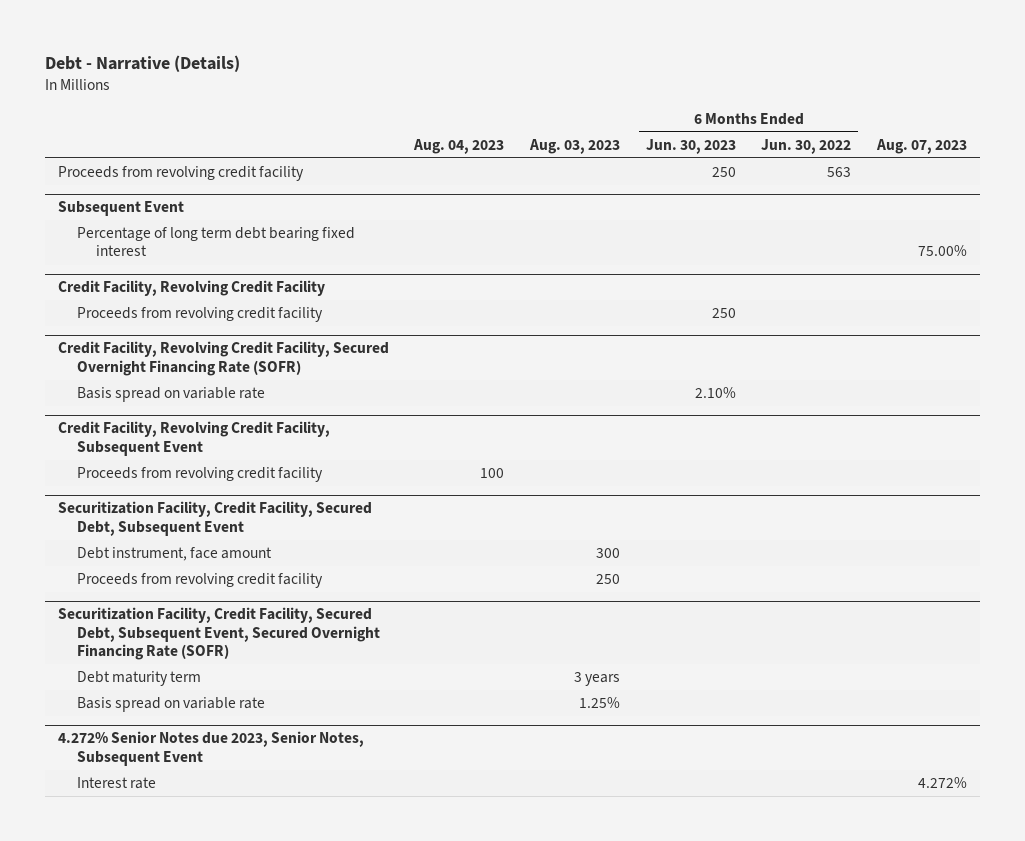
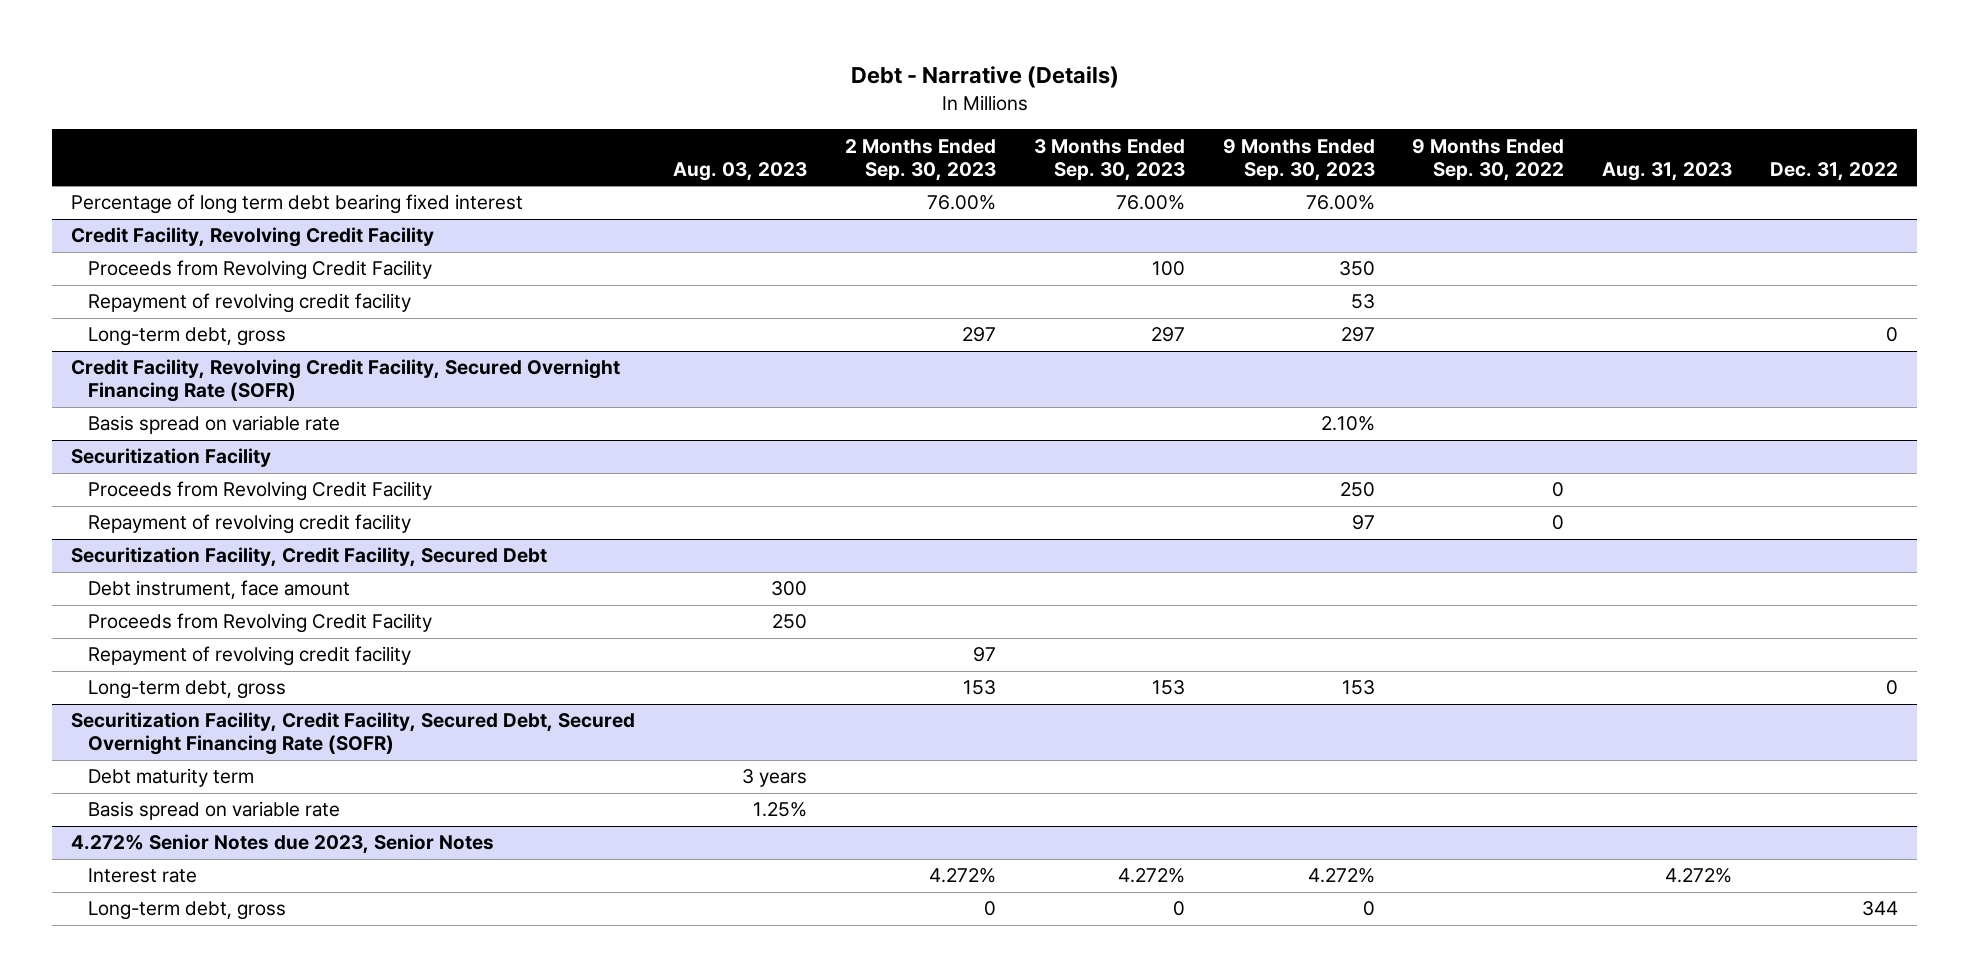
- | Aug. 04, 2023 | Aug. 03, 2023 | 6 Months Ended Jun. 30, 2023 | 6 Months Ended Jun. 30, 2022 | Aug. 07, 2023
+ | Aug. 03, 2023 | 2 Months Ended Sep. 30, 2023 | 3 Months Ended Sep. 30, 2023 | 9 Months Ended Sep. 30, 2023 | 9 Months Ended Sep. 30, 2022 | Aug. 31, 2023 | Dec. 31, 2022
- Proceeds from revolving credit facility | | | 250 | 563 |
- Subsequent Event
- Percentage of long term debt bearing fixed interest | | | | | 75.00%
+ Percentage of long term debt bearing fixed interest | | 76.00% | 76.00% | 76.00% | | |
@ Credit Facility, Revolving Credit Facility
- Proceeds from revolving credit facility | | | 250 | |
+ Proceeds from Revolving Credit Facility | | | 100 | 350 | | |
+ Repayment of revolving credit facility | | | | 53 | | |
+ Long-term debt, gross | | 297 | 297 | 297 | | | 0
- Credit Facility, Revolving Credit Facility, Subsequent Event
- Proceeds from revolving credit facility | 100 | | | |
- Securitization Facility, Credit Facility, Secured Debt, Subsequent Event
+ Securitization Facility
+ Proceeds from Revolving Credit Facility | | | | 250 | 0 | |
+ Repayment of revolving credit facility | | | | 97 | 0 | |
+ Securitization Facility, Credit Facility, Secured Debt
- Proceeds from revolving credit facility | | 250 | | |
- Securitization Facility, Credit Facility, Secured Debt, Subsequent Event, Secured Overnight Financing Rate (SOFR)
+ Proceeds from Revolving Credit Facility | 250 | | | | | |
+ Repayment of revolving credit facility | | 97 | | | | |
+ Long-term debt, gross | | 153 | 153 | 153 | | | 0
+ Securitization Facility, Credit Facility, Secured Debt, Secured Overnight Financing Rate (SOFR)
- 4.272% Senior Notes due 2023, Senior Notes, Subsequent Event
+ 4.272% Senior Notes due 2023, Senior Notes
+ Long-term debt, gross | | 0 | 0 | 0 | | | 344

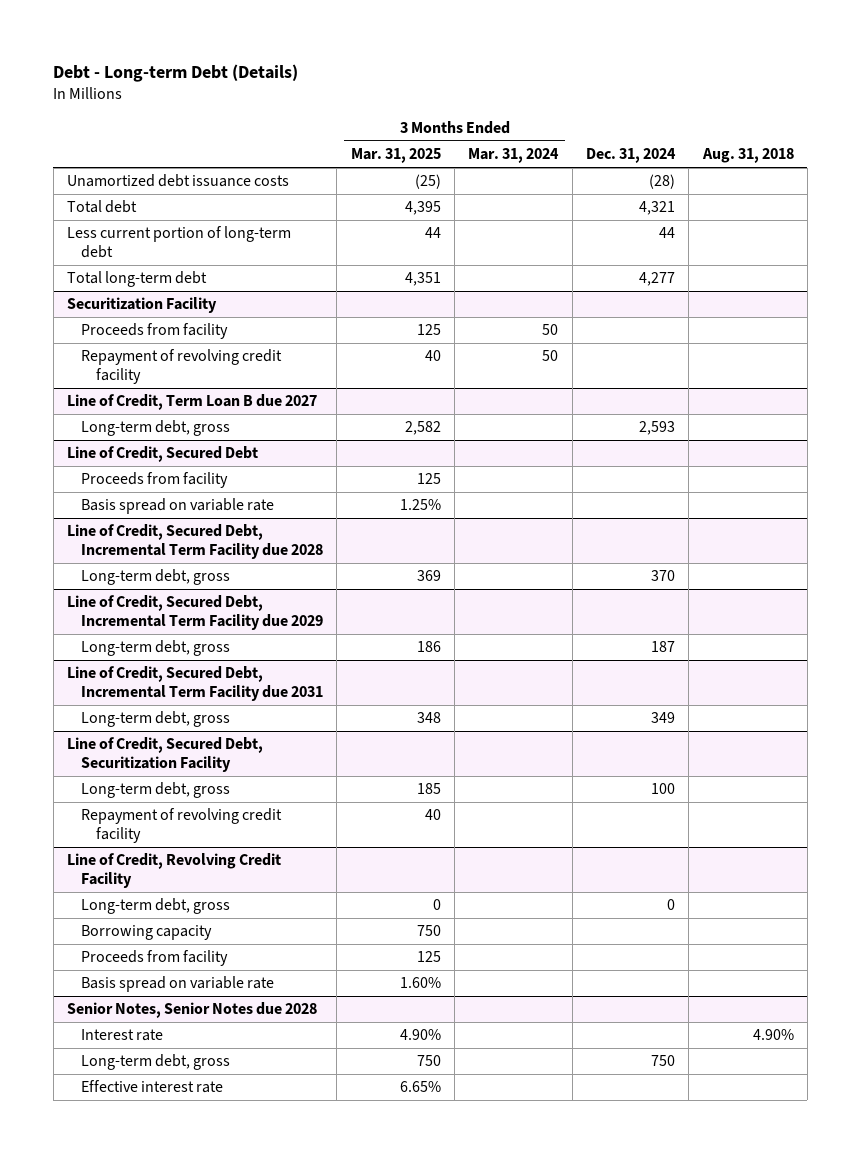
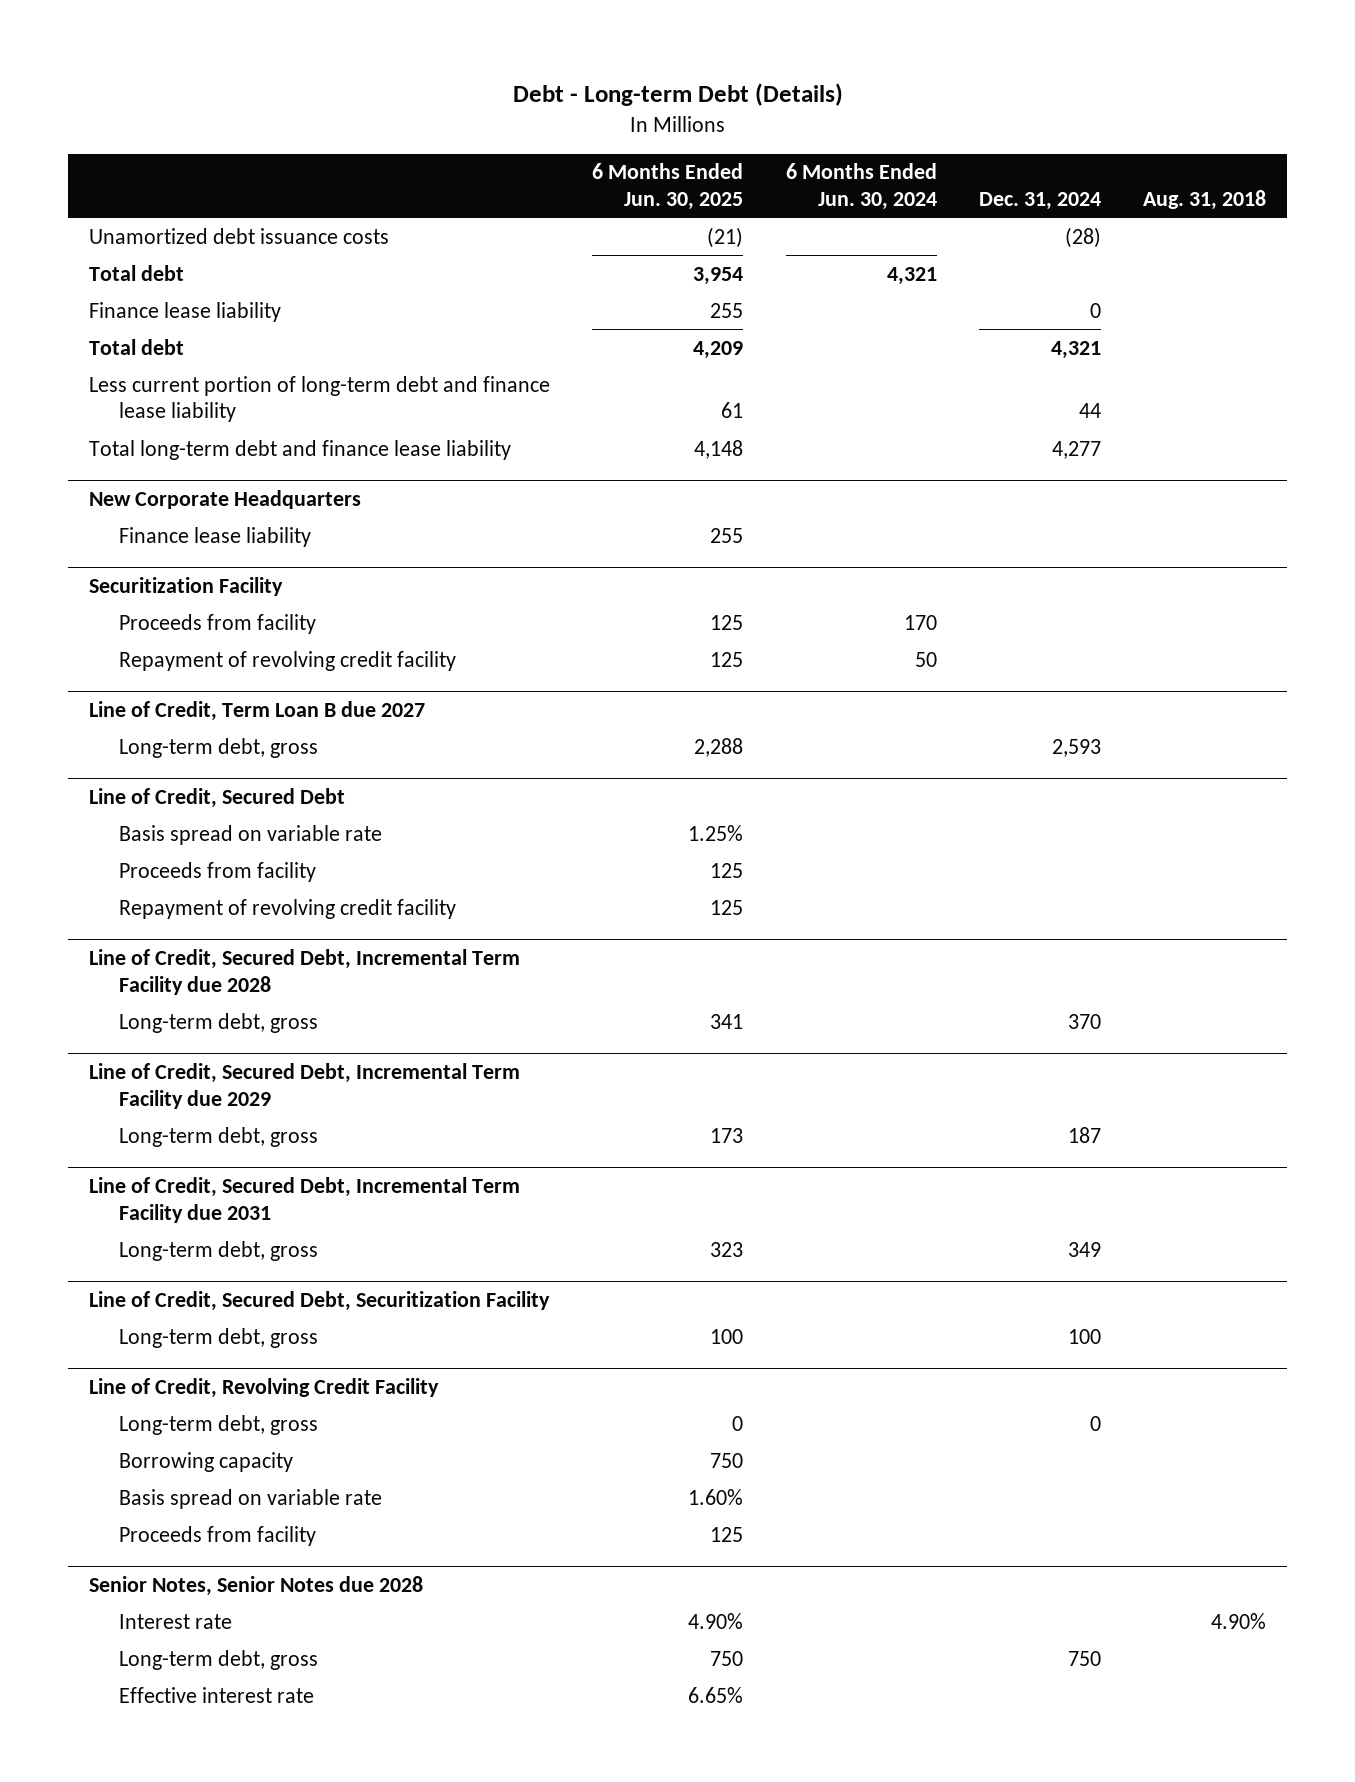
- | 3 Months Ended Mar. 31, 2025 | 3 Months Ended Mar. 31, 2024 | Dec. 31, 2024 | Aug. 31, 2018
+ | 6 Months Ended Jun. 30, 2025 | 6 Months Ended Jun. 30, 2024 | Dec. 31, 2024 | Aug. 31, 2018
+ Total debt | 3,954 | 4,321 | |
+ Finance lease liability | 255 | | 0 |
- Less current portion of long-term debt | 44 | | 44 |
- Total long-term debt | 4,351 | | 4,277 |
+ Less current portion of long-term debt and finance lease liability | 61 | | 44 |
+ Total long-term debt and finance lease liability | 4,148 | | 4,277 |
+ New Corporate Headquarters
+ Finance lease liability | 255 | | |
@ Line of Credit, Secured Debt
moved down: Proceeds from facility | 125 | | |
+ Repayment of revolving credit facility | 125 | | |
@ Line of Credit, Secured Debt, Securitization Facility
- Repayment of revolving credit facility | 40 | | |
@ Line of Credit, Revolving Credit Facility
moved down: Proceeds from facility | 125 | | |

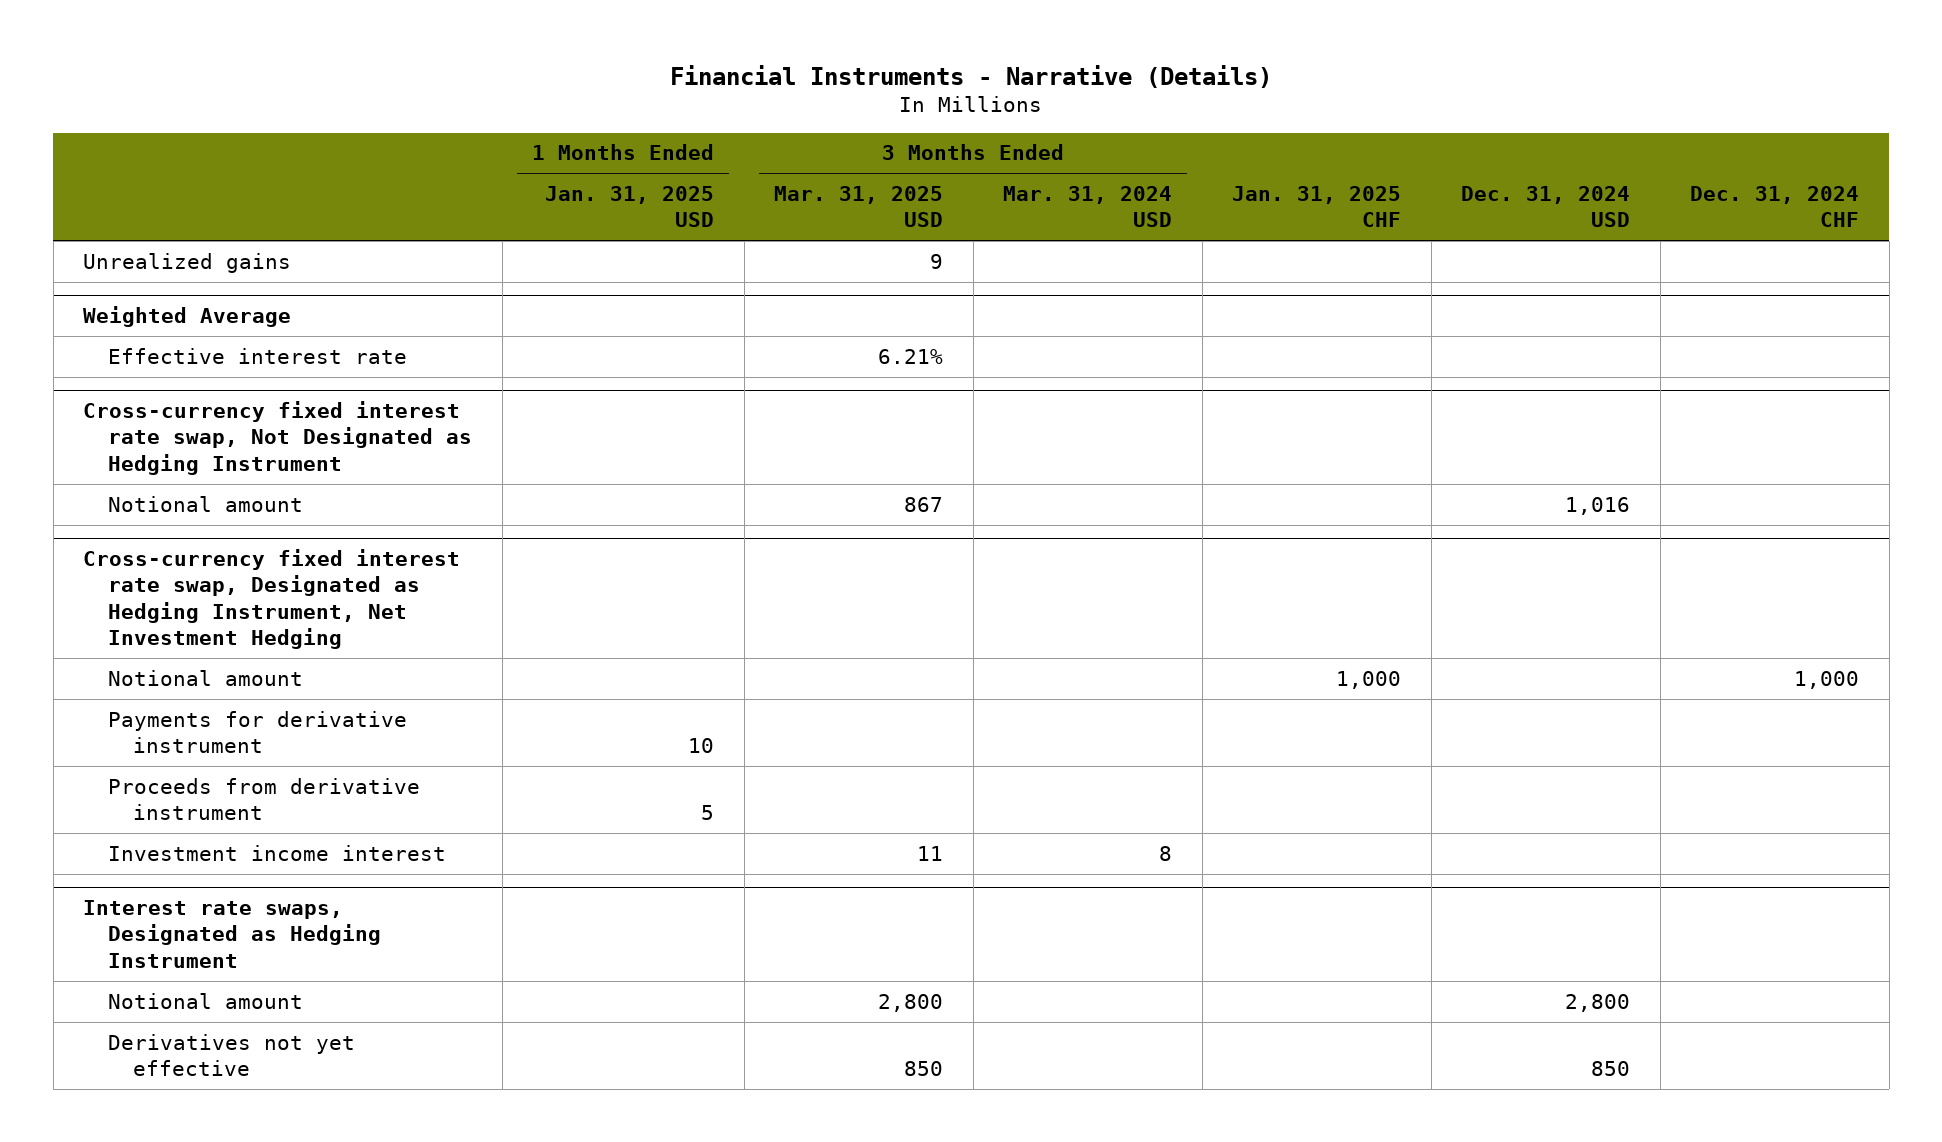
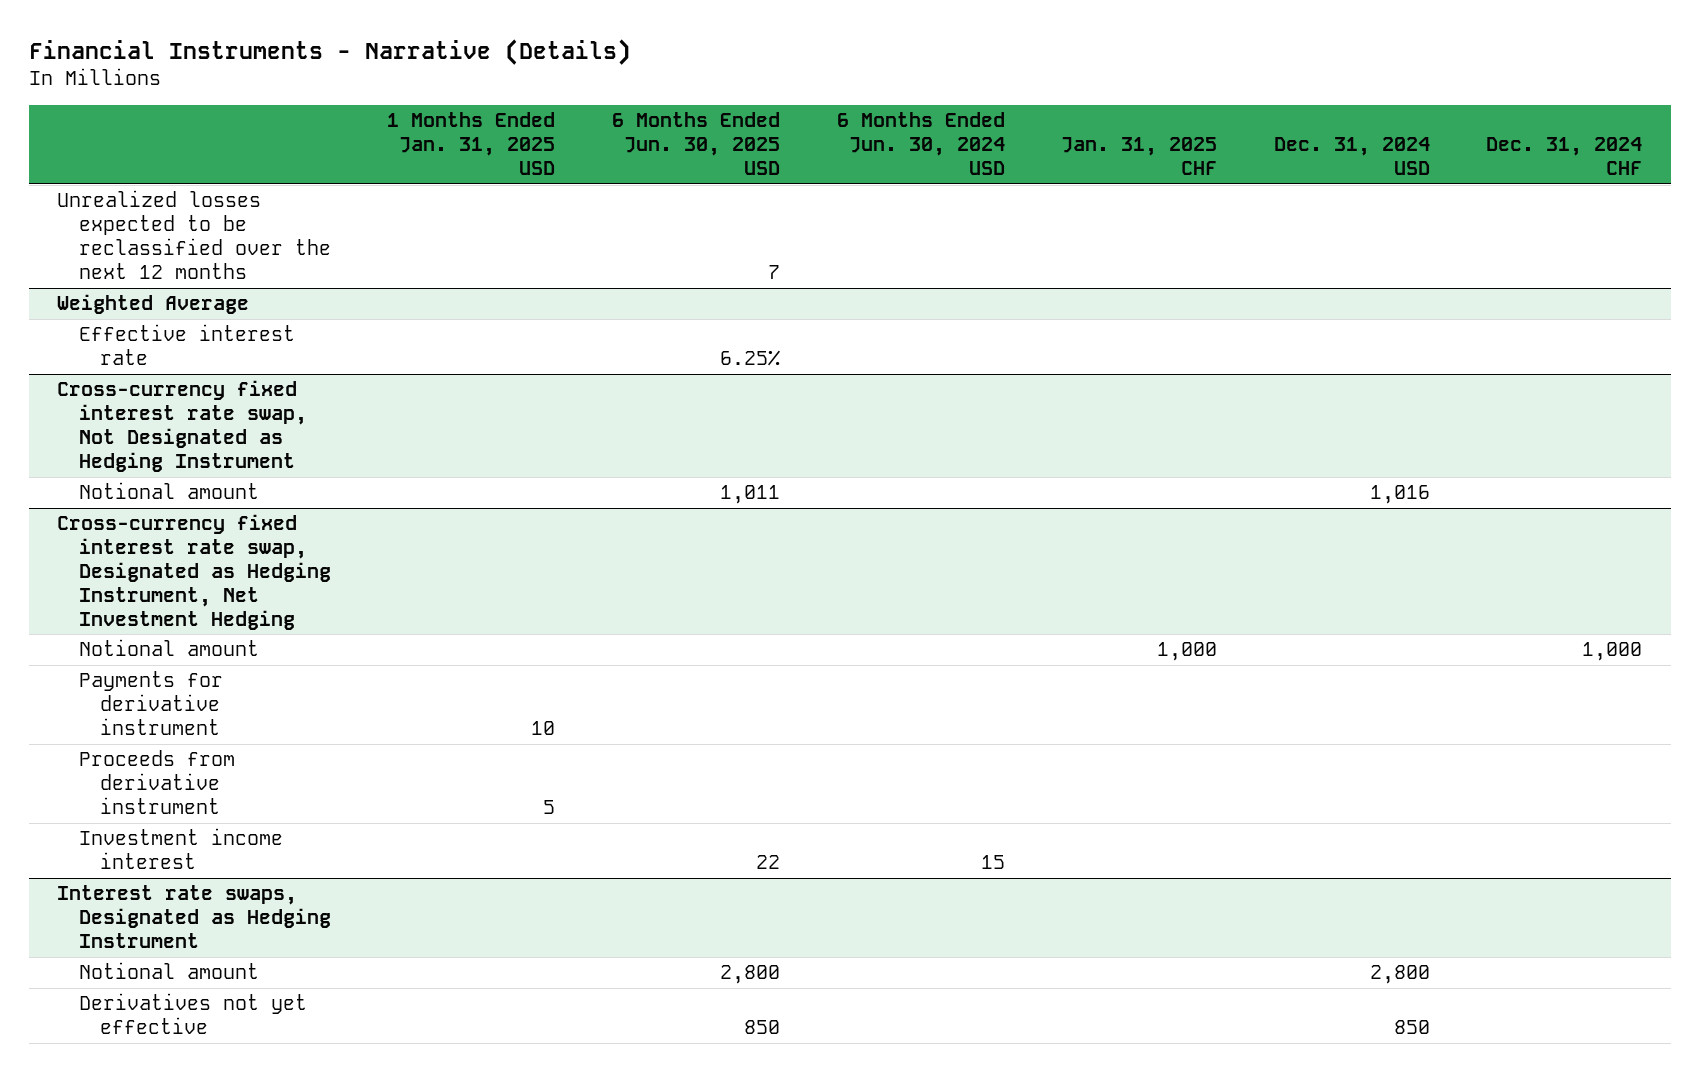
- | 1 Months Ended Jan. 31, 2025 USD | 3 Months Ended Mar. 31, 2025 USD | 3 Months Ended Mar. 31, 2024 USD | Jan. 31, 2025 CHF | Dec. 31, 2024 USD | Dec. 31, 2024 CHF
+ | 1 Months Ended Jan. 31, 2025 USD | 6 Months Ended Jun. 30, 2025 USD | 6 Months Ended Jun. 30, 2024 USD | Jan. 31, 2025 CHF | Dec. 31, 2024 USD | Dec. 31, 2024 CHF
- Unrealized gains | | 9 | | | |
+ Unrealized losses expected to be reclassified over the next 12 months | | 7 | | | |

